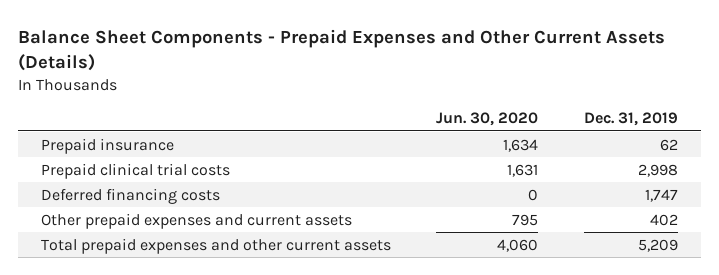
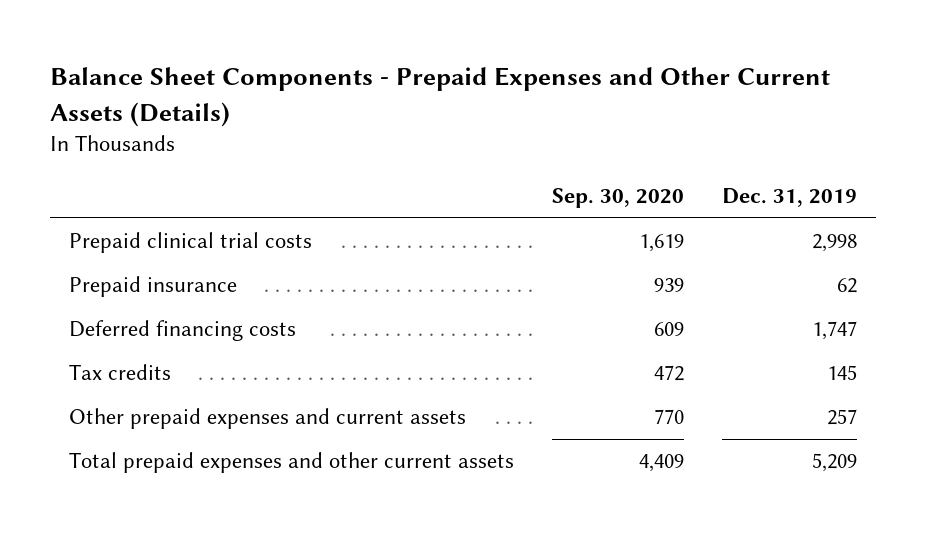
- | Jun. 30, 2020 | Dec. 31, 2019
+ | Sep. 30, 2020 | Dec. 31, 2019
moved down: Prepaid insurance | 939 | 62
- Other prepaid expenses and current assets | 795 | 402
+ Tax credits | 472 | 145
+ Other prepaid expenses and current assets | 770 | 257

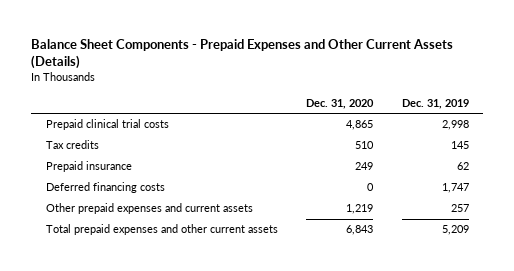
- | Sep. 30, 2020 | Dec. 31, 2019
+ | Dec. 31, 2020 | Dec. 31, 2019
moved up: Tax credits | 510 | 145

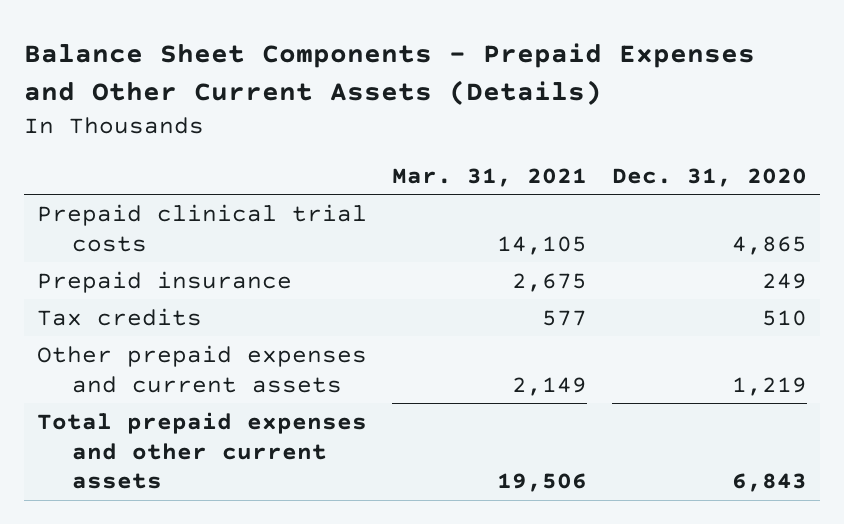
- | Dec. 31, 2020 | Dec. 31, 2019
+ | Mar. 31, 2021 | Dec. 31, 2020
- Deferred financing costs | 0 | 1,747
moved down: Tax credits | 577 | 510

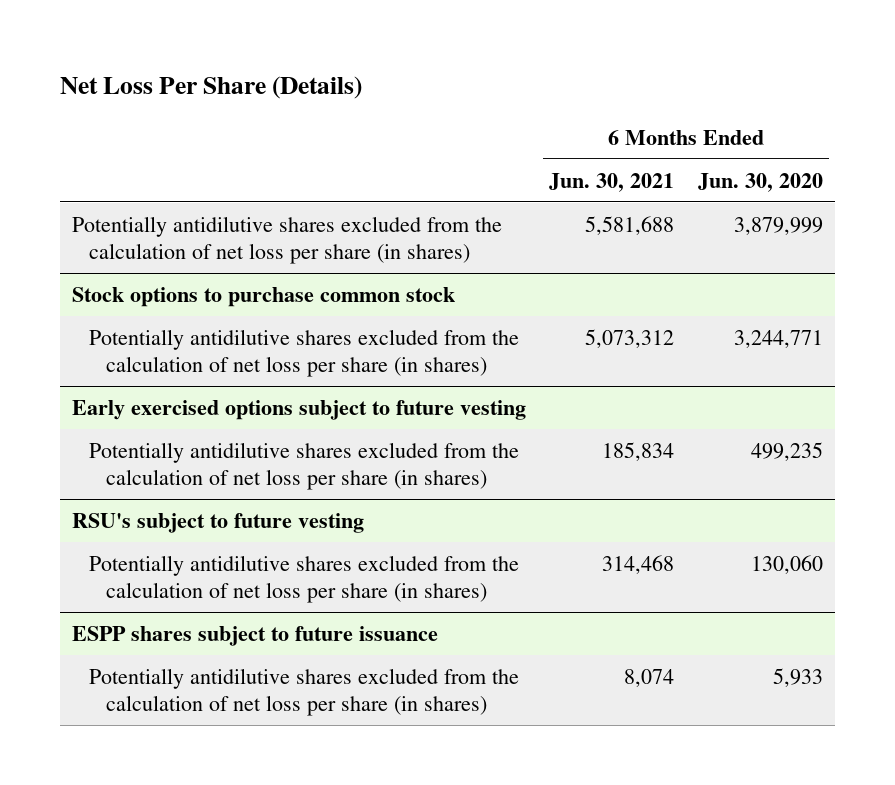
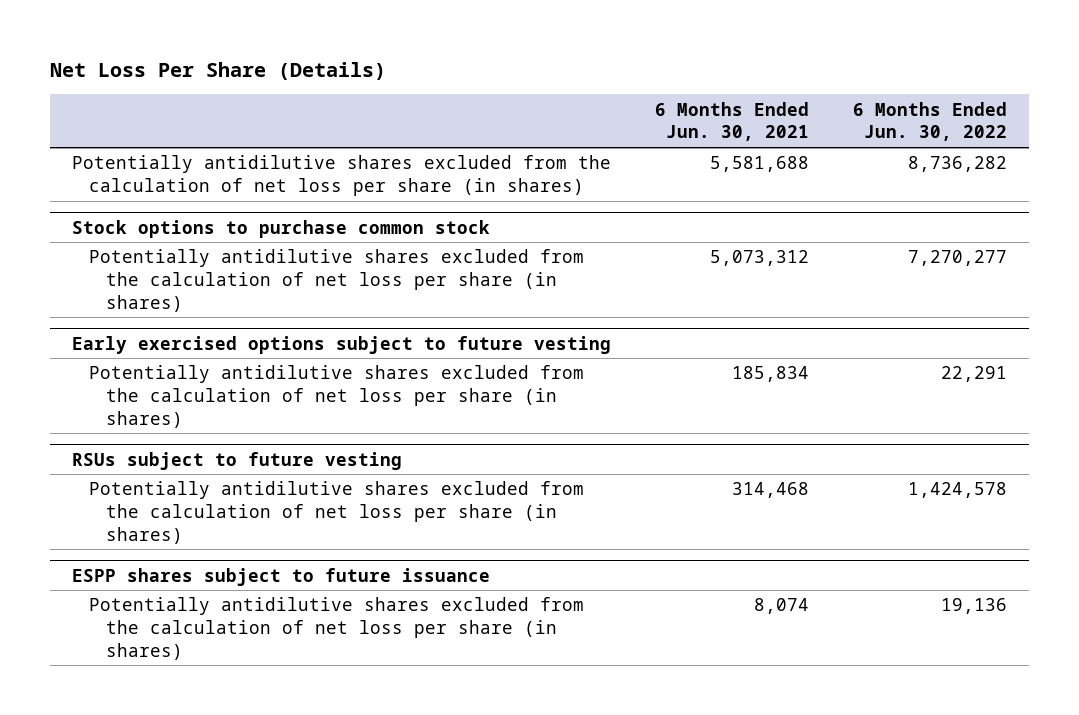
- | 6 Months Ended Jun. 30, 2021 | 6 Months Ended Jun. 30, 2020
+ | 6 Months Ended Jun. 30, 2021 | 6 Months Ended Jun. 30, 2022
- RSU's subject to future vesting
+ RSUs subject to future vesting

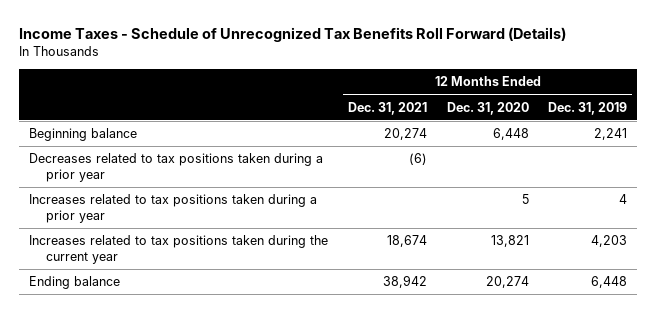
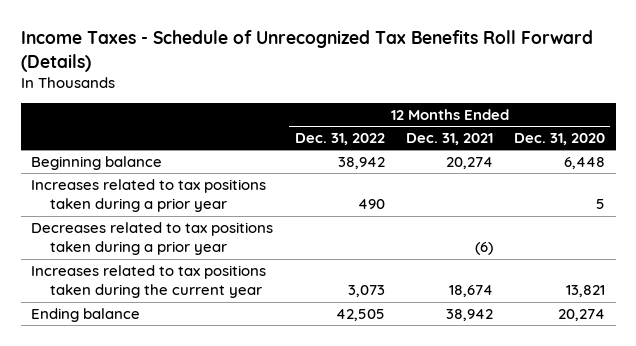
- | 12 Months Ended Dec. 31, 2021 | 12 Months Ended Dec. 31, 2020 | 12 Months Ended Dec. 31, 2019
+ | 12 Months Ended Dec. 31, 2022 | 12 Months Ended Dec. 31, 2021 | 12 Months Ended Dec. 31, 2020
moved down: Decreases related to tax positions taken during a prior year | | (6) |

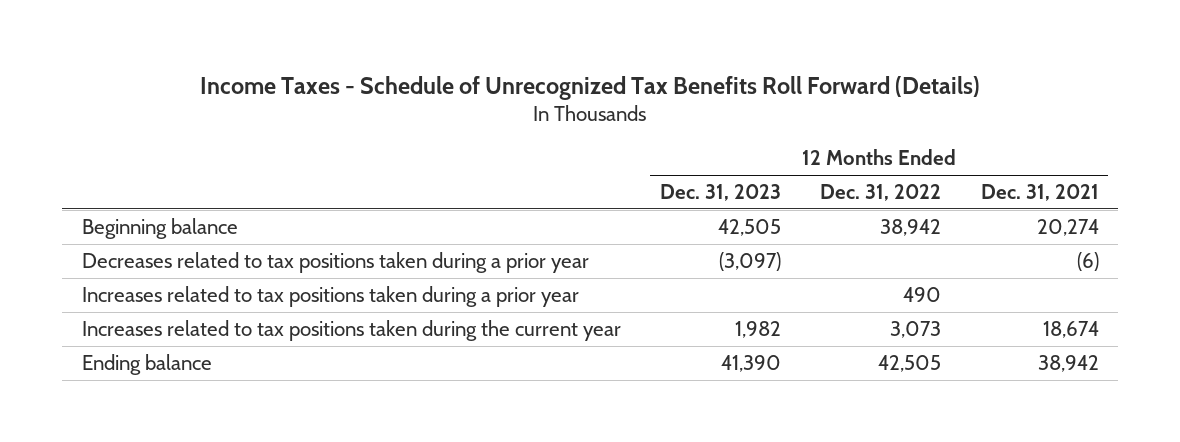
- | 12 Months Ended Dec. 31, 2022 | 12 Months Ended Dec. 31, 2021 | 12 Months Ended Dec. 31, 2020
+ | 12 Months Ended Dec. 31, 2023 | 12 Months Ended Dec. 31, 2022 | 12 Months Ended Dec. 31, 2021
moved down: Increases related to tax positions taken during a prior year | | 490 |

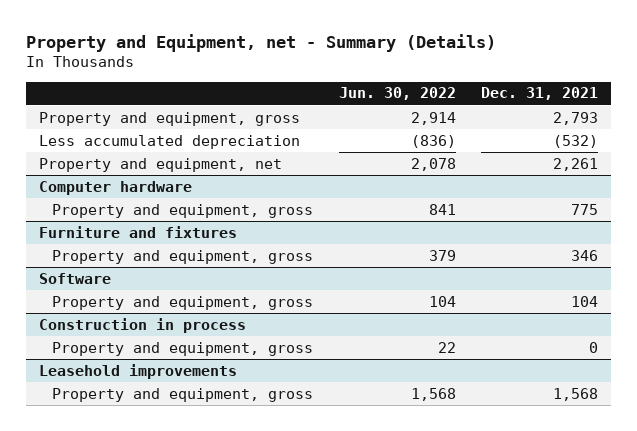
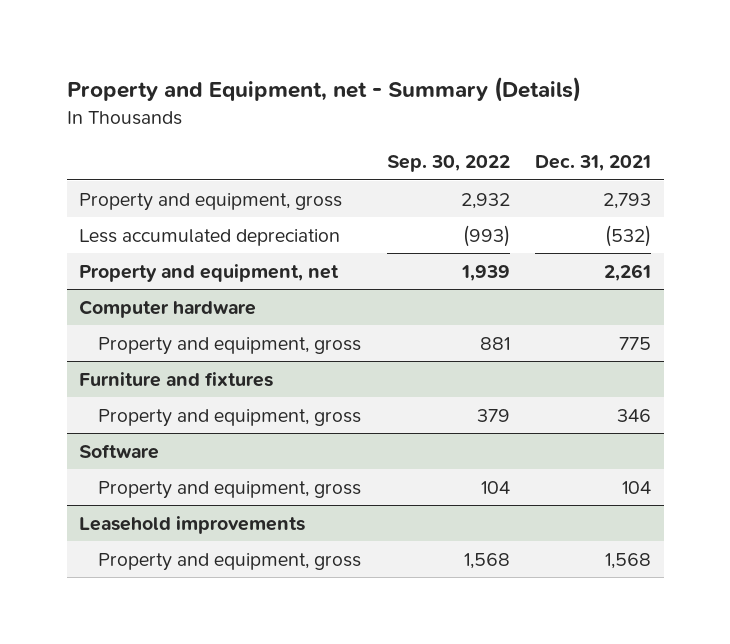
- | Jun. 30, 2022 | Dec. 31, 2021
+ | Sep. 30, 2022 | Dec. 31, 2021
- Construction in process
- Property and equipment, gross | 22 | 0

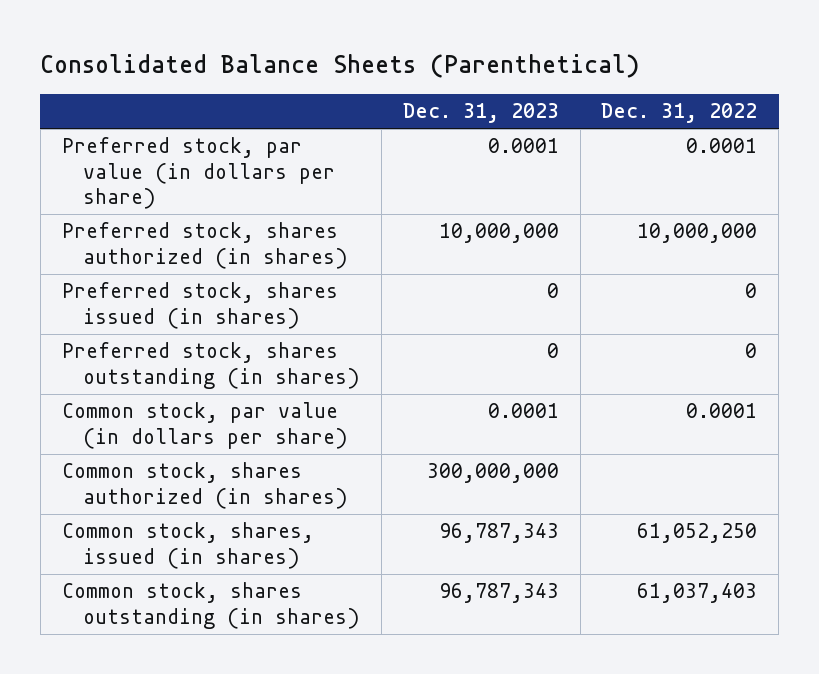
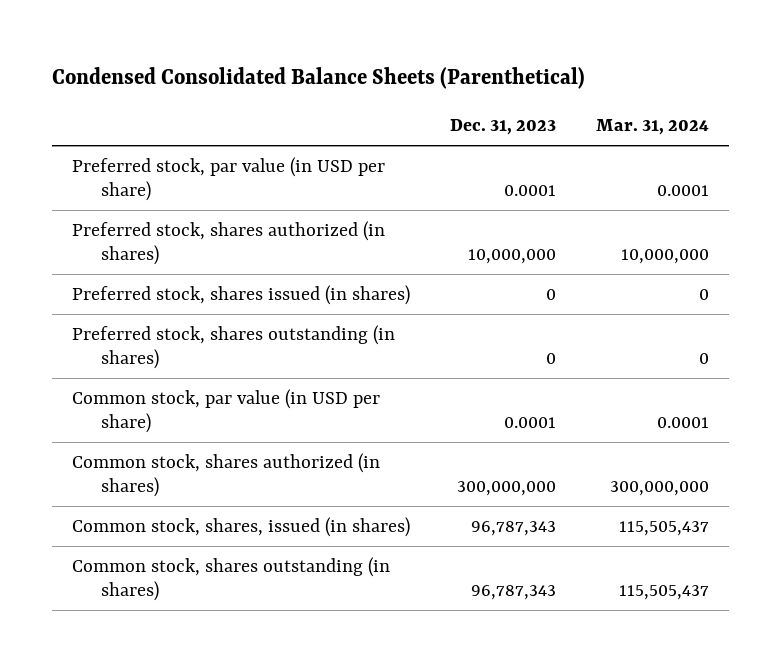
- Consolidated Balance Sheets (Parenthetical)
+ Condensed Consolidated Balance Sheets (Parenthetical)
- | Dec. 31, 2023 | Dec. 31, 2022
+ | Dec. 31, 2023 | Mar. 31, 2024
- Preferred stock, par value (in dollars per share) | 0.0001 | 0.0001
+ Preferred stock, par value (in USD per share) | 0.0001 | 0.0001
- Common stock, par value (in dollars per share) | 0.0001 | 0.0001
+ Common stock, par value (in USD per share) | 0.0001 | 0.0001

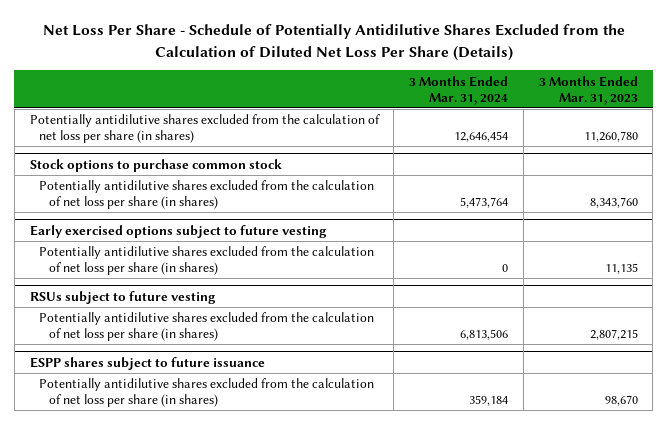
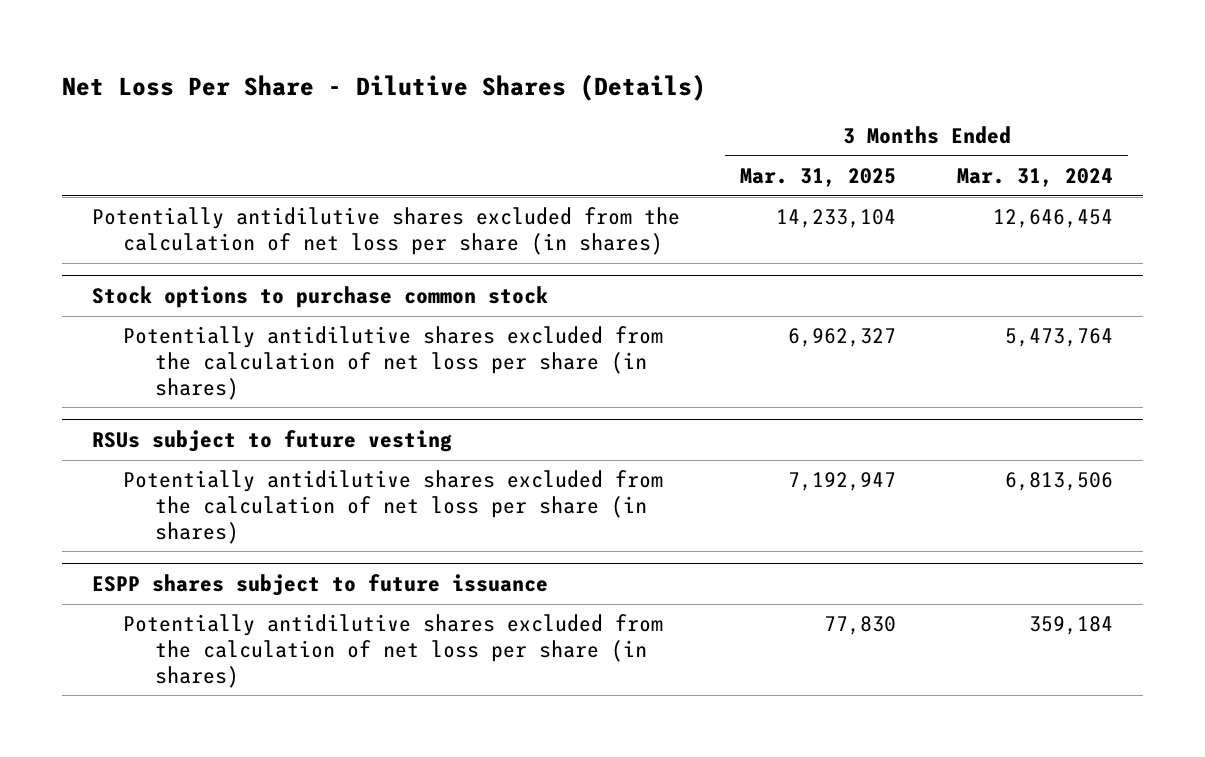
- Net Loss Per Share - Schedule of Potentially Antidilutive Shares Excluded from the Calculation of Diluted Net Loss Per Share (Details)
+ Net Loss Per Share - Dilutive Shares (Details)
- | 3 Months Ended Mar. 31, 2024 | 3 Months Ended Mar. 31, 2023
+ | 3 Months Ended Mar. 31, 2025 | 3 Months Ended Mar. 31, 2024
- Early exercised options subject to future vesting
- Potentially antidilutive shares excluded from the calculation of net loss per share (in shares) | 0 | 11,135

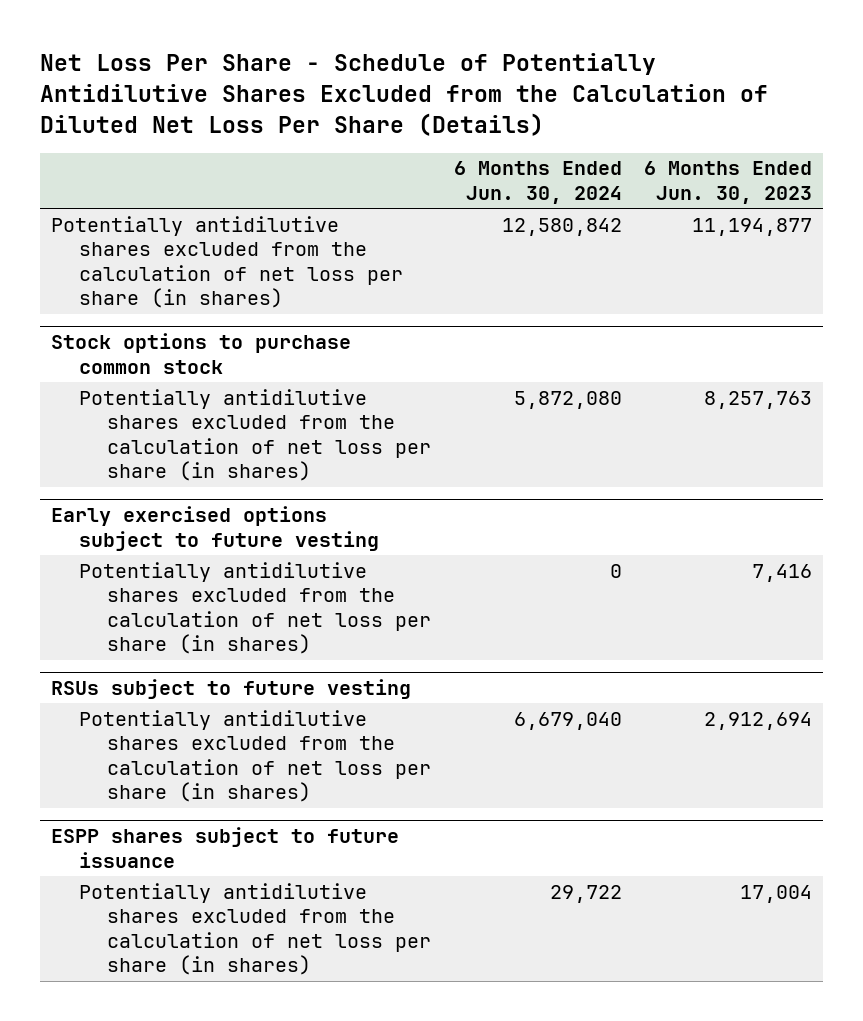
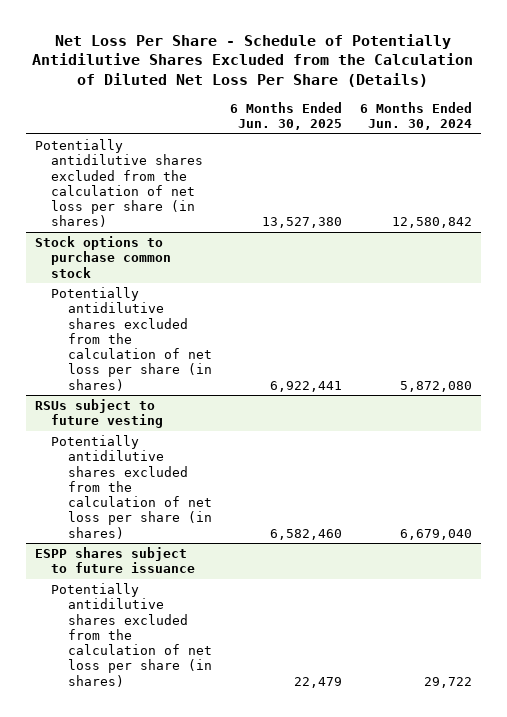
- | 6 Months Ended Jun. 30, 2024 | 6 Months Ended Jun. 30, 2023
+ | 6 Months Ended Jun. 30, 2025 | 6 Months Ended Jun. 30, 2024
- Early exercised options subject to future vesting
- Potentially antidilutive shares excluded from the calculation of net loss per share (in shares) | 0 | 7,416

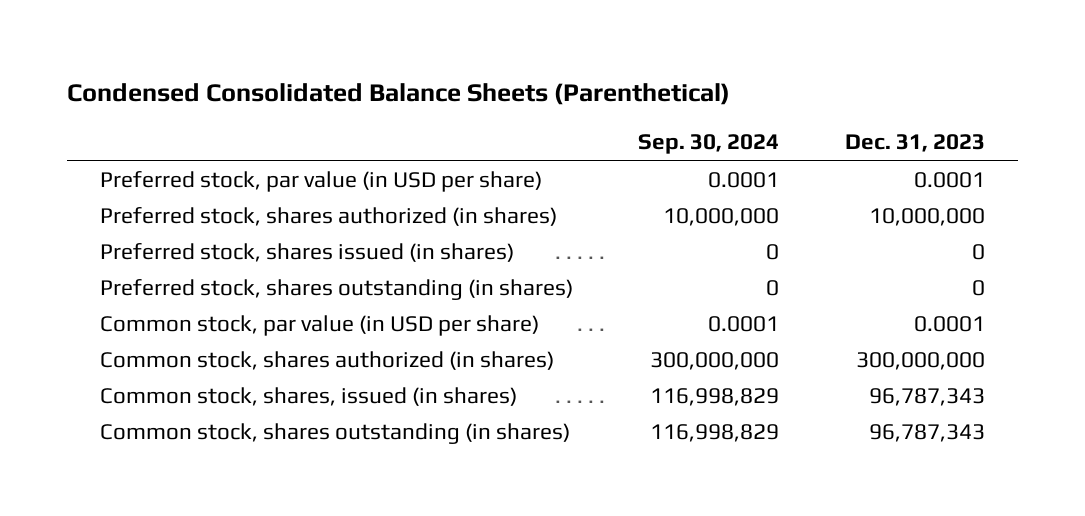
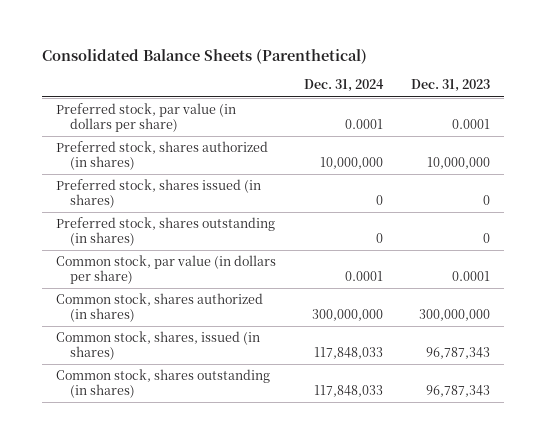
- Condensed Consolidated Balance Sheets (Parenthetical)
+ Consolidated Balance Sheets (Parenthetical)
- | Sep. 30, 2024 | Dec. 31, 2023
+ | Dec. 31, 2024 | Dec. 31, 2023
- Preferred stock, par value (in USD per share) | 0.0001 | 0.0001
+ Preferred stock, par value (in dollars per share) | 0.0001 | 0.0001
- Common stock, par value (in USD per share) | 0.0001 | 0.0001
+ Common stock, par value (in dollars per share) | 0.0001 | 0.0001

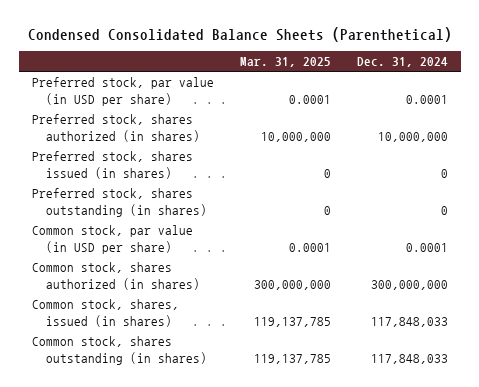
- Consolidated Balance Sheets (Parenthetical)
+ Condensed Consolidated Balance Sheets (Parenthetical)
- | Dec. 31, 2024 | Dec. 31, 2023
+ | Mar. 31, 2025 | Dec. 31, 2024
- Preferred stock, par value (in dollars per share) | 0.0001 | 0.0001
+ Preferred stock, par value (in USD per share) | 0.0001 | 0.0001
- Common stock, par value (in dollars per share) | 0.0001 | 0.0001
+ Common stock, par value (in USD per share) | 0.0001 | 0.0001

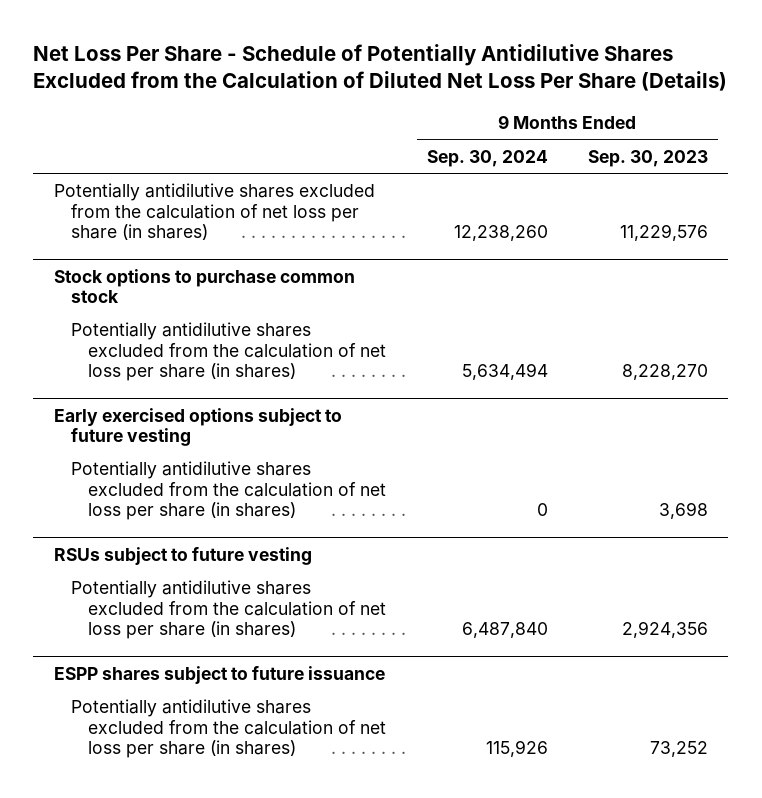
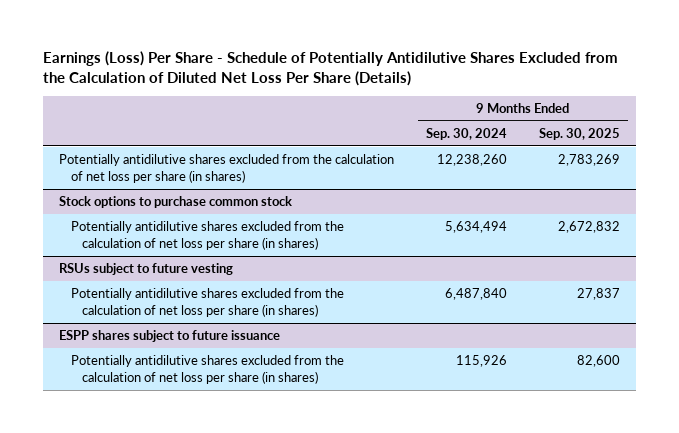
- Net Loss Per Share - Schedule of Potentially Antidilutive Shares Excluded from the Calculation of Diluted Net Loss Per Share (Details)
+ Earnings (Loss) Per Share - Schedule of Potentially Antidilutive Shares Excluded from the Calculation of Diluted Net Loss Per Share (Details)
- | 9 Months Ended Sep. 30, 2024 | 9 Months Ended Sep. 30, 2023
+ | 9 Months Ended Sep. 30, 2024 | 9 Months Ended Sep. 30, 2025
- Early exercised options subject to future vesting
- Potentially antidilutive shares excluded from the calculation of net loss per share (in shares) | 0 | 3,698

